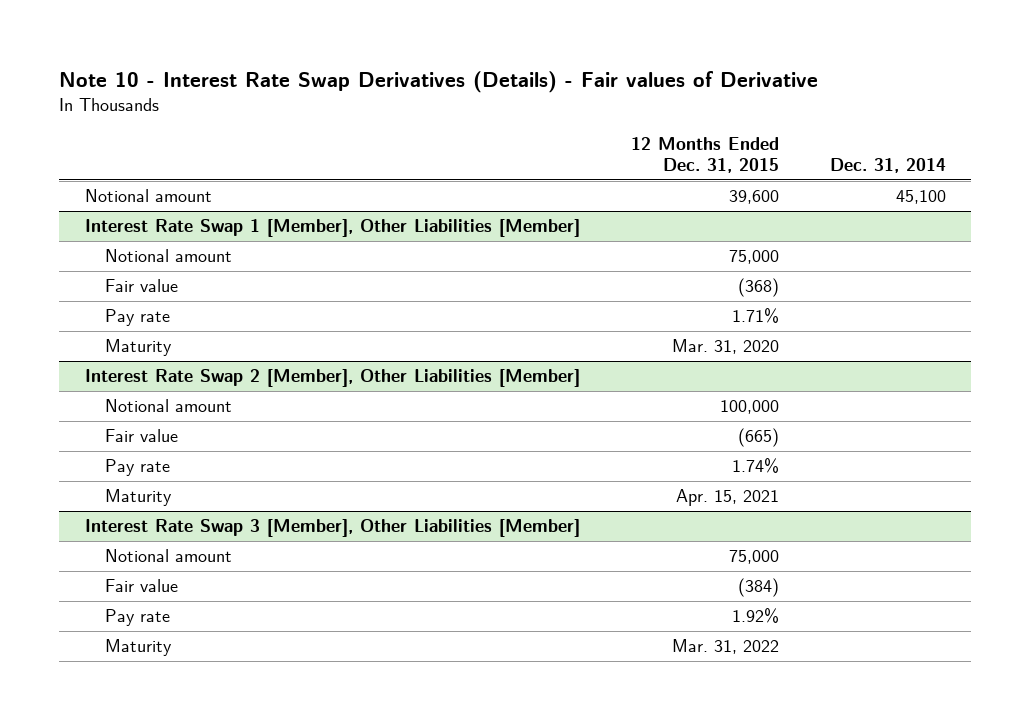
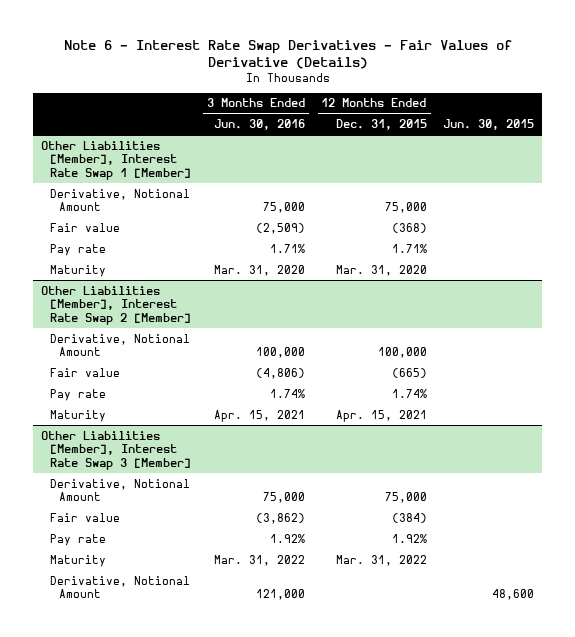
- Note 10 - Interest Rate Swap Derivatives (Details) - Fair values of Derivative
+ Note 6 - Interest Rate Swap Derivatives - Fair Values of Derivative (Details)
- | 12 Months Ended Dec. 31, 2015 | Dec. 31, 2014
+ | 3 Months Ended Jun. 30, 2016 | 12 Months Ended Dec. 31, 2015 | Jun. 30, 2015
- Notional amount | 39,600 | 45,100
- Interest Rate Swap 1 [Member], Other Liabilities [Member]
- Notional amount | 75,000 |
+ Other Liabilities [Member], Interest Rate Swap 1 [Member]
+ Derivative, Notional Amount | 75,000 | 75,000 |
- Interest Rate Swap 2 [Member], Other Liabilities [Member]
- Notional amount | 100,000 |
+ Other Liabilities [Member], Interest Rate Swap 2 [Member]
+ Derivative, Notional Amount | 100,000 | 100,000 |
- Interest Rate Swap 3 [Member], Other Liabilities [Member]
- Notional amount | 75,000 |
+ Other Liabilities [Member], Interest Rate Swap 3 [Member]
+ Derivative, Notional Amount | 75,000 | 75,000 |
+ Derivative, Notional Amount | 121,000 | | 48,600

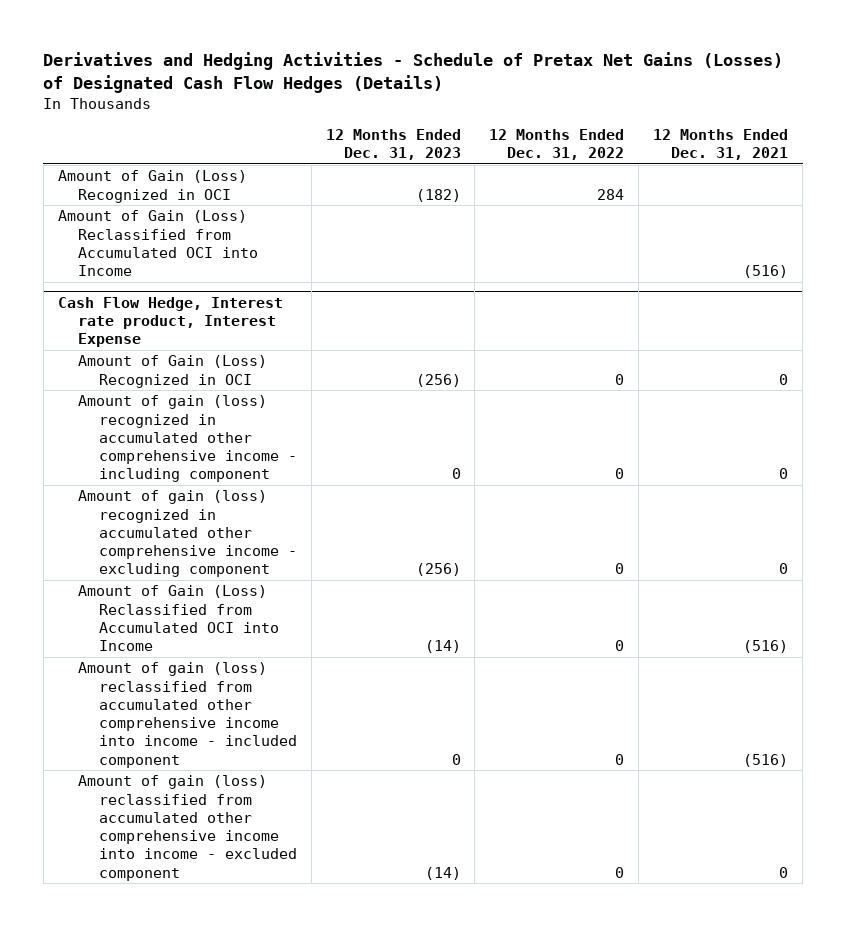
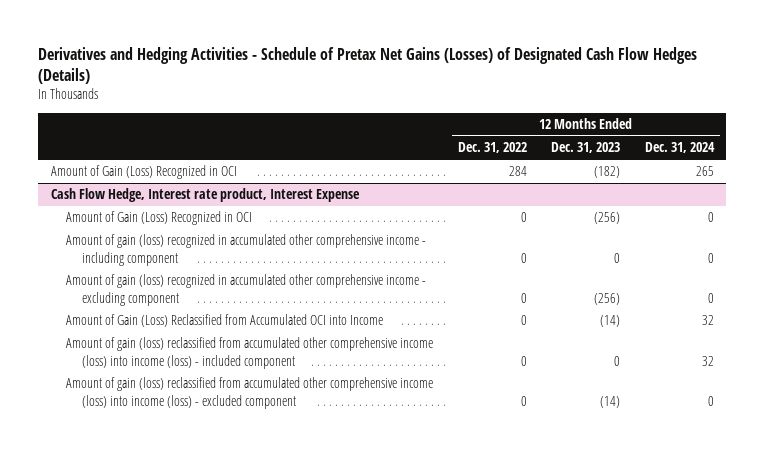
- | 12 Months Ended Dec. 31, 2023 | 12 Months Ended Dec. 31, 2022 | 12 Months Ended Dec. 31, 2021
+ | 12 Months Ended Dec. 31, 2022 | 12 Months Ended Dec. 31, 2023 | 12 Months Ended Dec. 31, 2024
- Amount of Gain (Loss) Reclassified from Accumulated OCI into Income | | | (516)
@ Cash Flow Hedge, Interest rate product, Interest Expense
- Amount of gain (loss) reclassified from accumulated other comprehensive income into income - included component | 0 | 0 | (516)
- Amount of gain (loss) reclassified from accumulated other comprehensive income into income - excluded component | (14) | 0 | 0
+ Amount of gain (loss) reclassified from accumulated other comprehensive income (loss) into income (loss) - included component | 0 | 0 | 32
+ Amount of gain (loss) reclassified from accumulated other comprehensive income (loss) into income (loss) - excluded component | 0 | (14) | 0

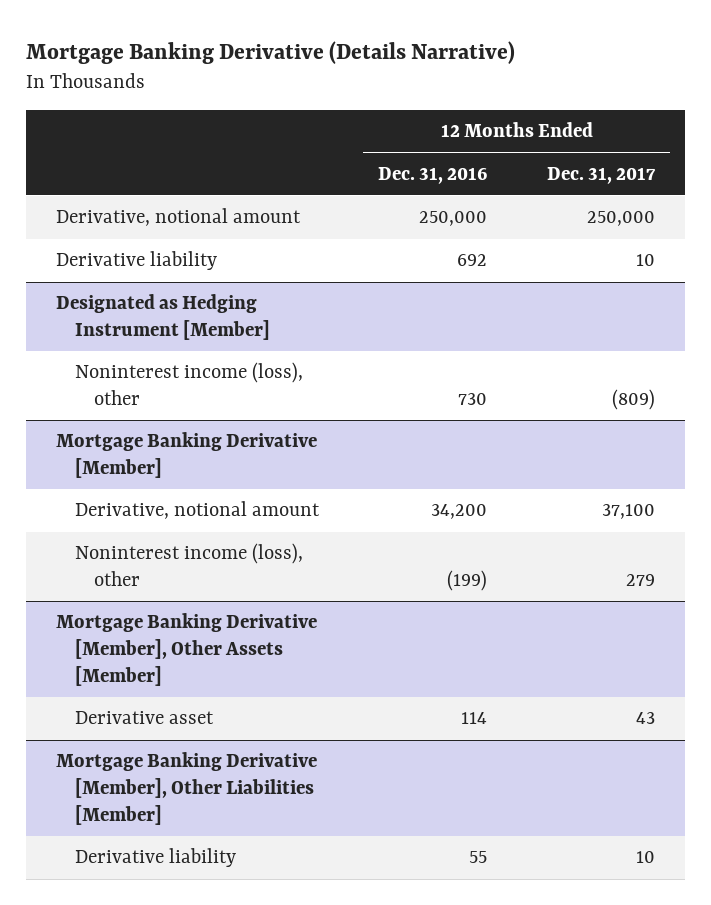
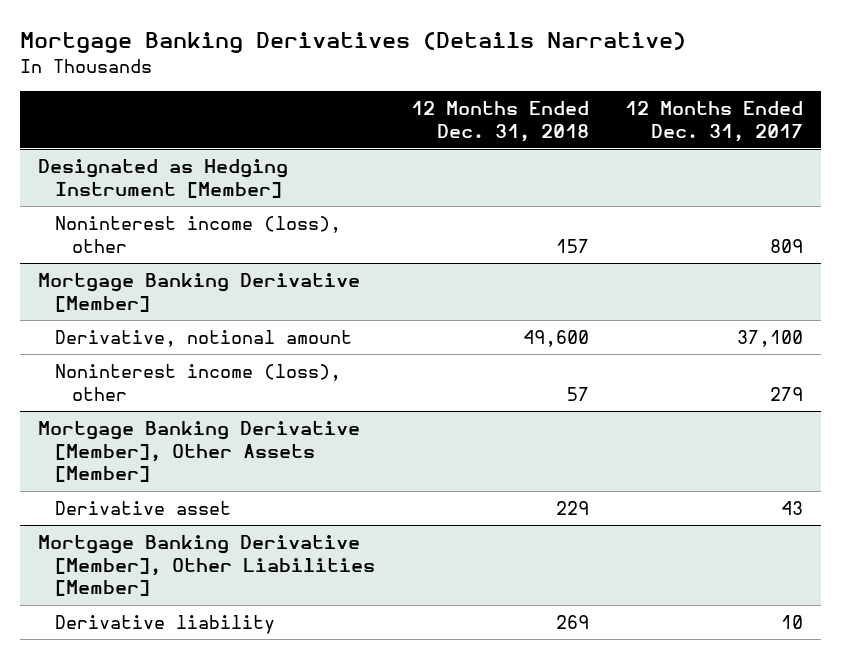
- Mortgage Banking Derivative (Details Narrative)
+ Mortgage Banking Derivatives (Details Narrative)
- | 12 Months Ended Dec. 31, 2016 | 12 Months Ended Dec. 31, 2017
+ | 12 Months Ended Dec. 31, 2018 | 12 Months Ended Dec. 31, 2017
- Derivative, notional amount | 250,000 | 250,000
- Derivative liability | 692 | 10
@ Designated as Hedging Instrument [Member]
- Noninterest income (loss), other | 730 | (809)
+ Noninterest income (loss), other | 157 | 809

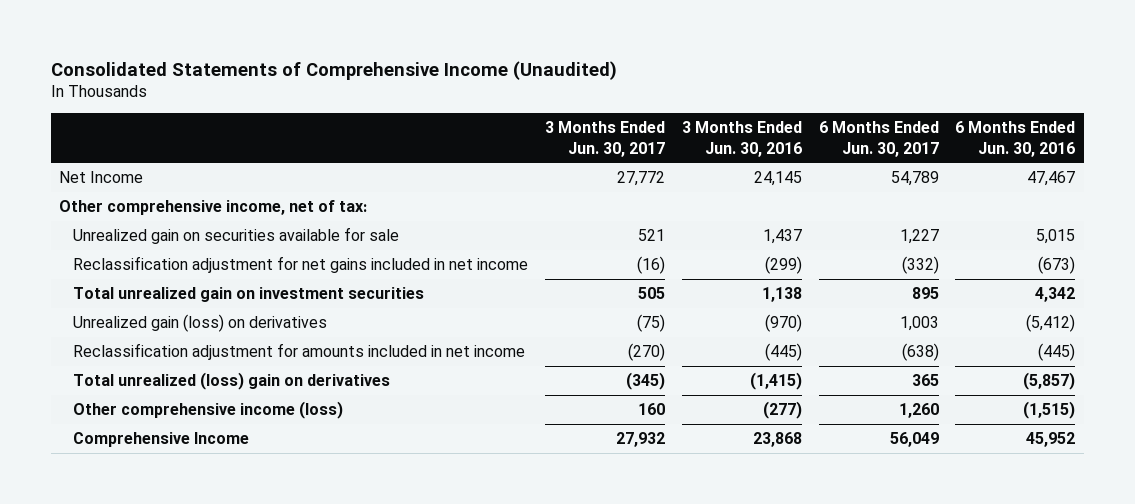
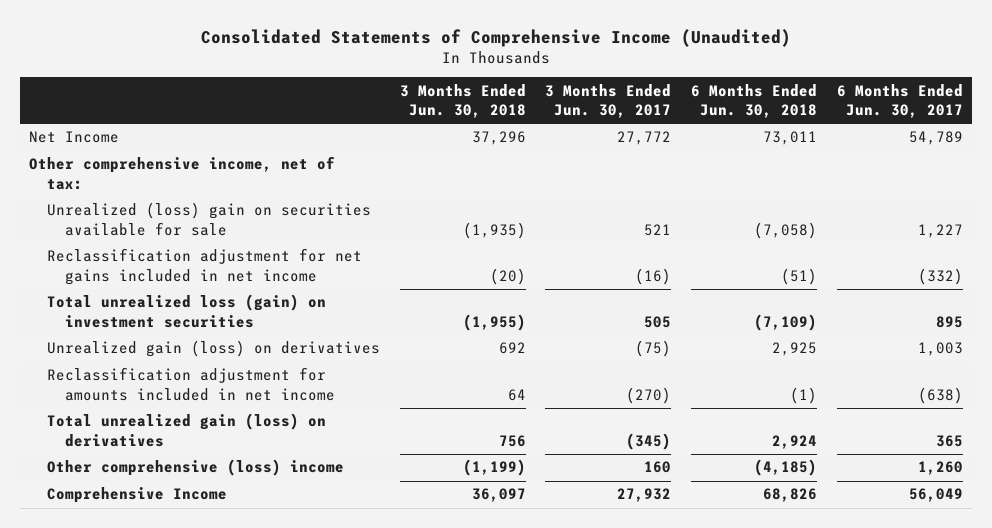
- | 3 Months Ended Jun. 30, 2017 | 3 Months Ended Jun. 30, 2016 | 6 Months Ended Jun. 30, 2017 | 6 Months Ended Jun. 30, 2016
+ | 3 Months Ended Jun. 30, 2018 | 3 Months Ended Jun. 30, 2017 | 6 Months Ended Jun. 30, 2018 | 6 Months Ended Jun. 30, 2017
- Unrealized gain on securities available for sale | 521 | 1,437 | 1,227 | 5,015
+ Unrealized (loss) gain on securities available for sale | (1,935) | 521 | (7,058) | 1,227
- Total unrealized gain on investment securities | 505 | 1,138 | 895 | 4,342
+ Total unrealized loss (gain) on investment securities | (1,955) | 505 | (7,109) | 895
- Total unrealized (loss) gain on derivatives | (345) | (1,415) | 365 | (5,857)
- Other comprehensive income (loss) | 160 | (277) | 1,260 | (1,515)
+ Total unrealized gain (loss) on derivatives | 756 | (345) | 2,924 | 365
+ Other comprehensive (loss) income | (1,199) | 160 | (4,185) | 1,260

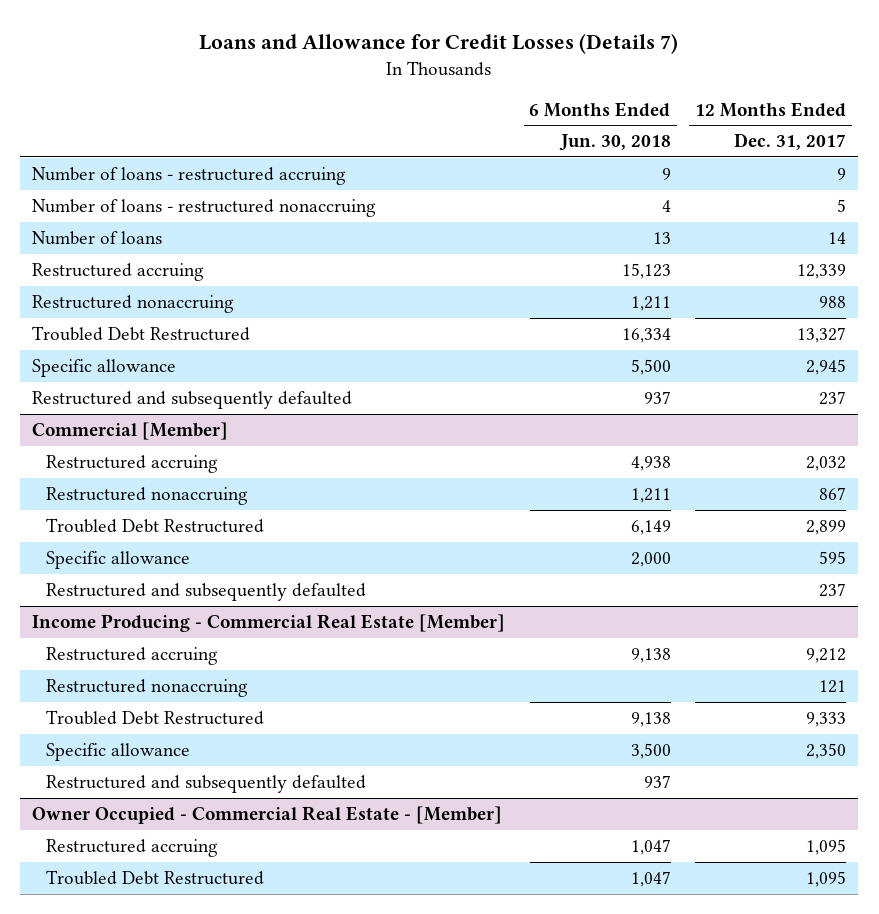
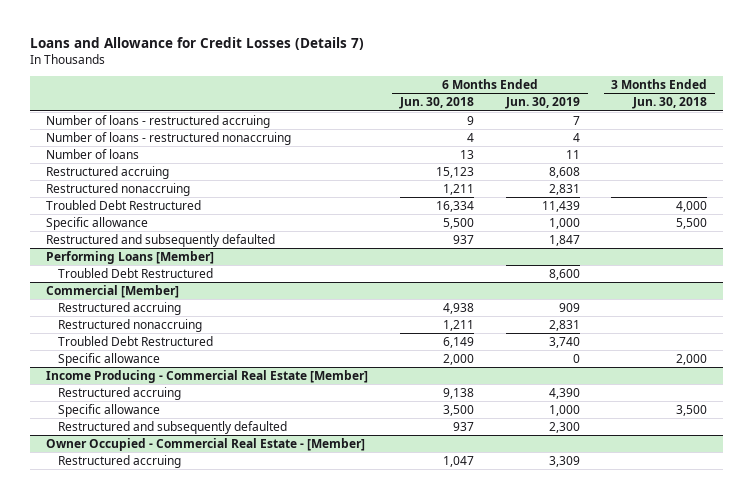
- | 6 Months Ended Jun. 30, 2018 | 12 Months Ended Dec. 31, 2017
+ | 6 Months Ended Jun. 30, 2018 | 6 Months Ended Jun. 30, 2019 | 3 Months Ended Jun. 30, 2018
+ Performing Loans [Member]
+ Troubled Debt Restructured | | 8,600 |
@ Commercial [Member]
- Restructured and subsequently defaulted | | 237
@ Income Producing - Commercial Real Estate [Member]
- Restructured nonaccruing | | 121
- Troubled Debt Restructured | 9,138 | 9,333
@ Owner Occupied - Commercial Real Estate - [Member]
- Troubled Debt Restructured | 1,047 | 1,095

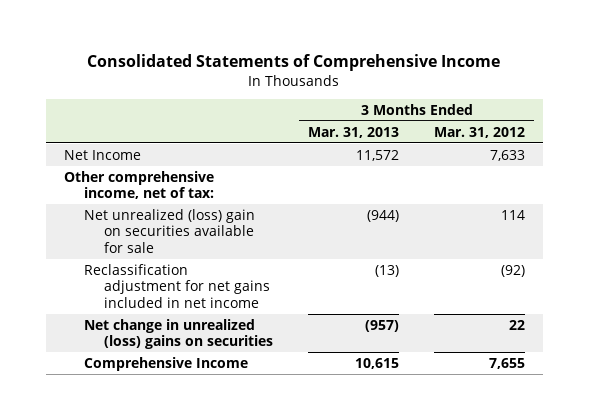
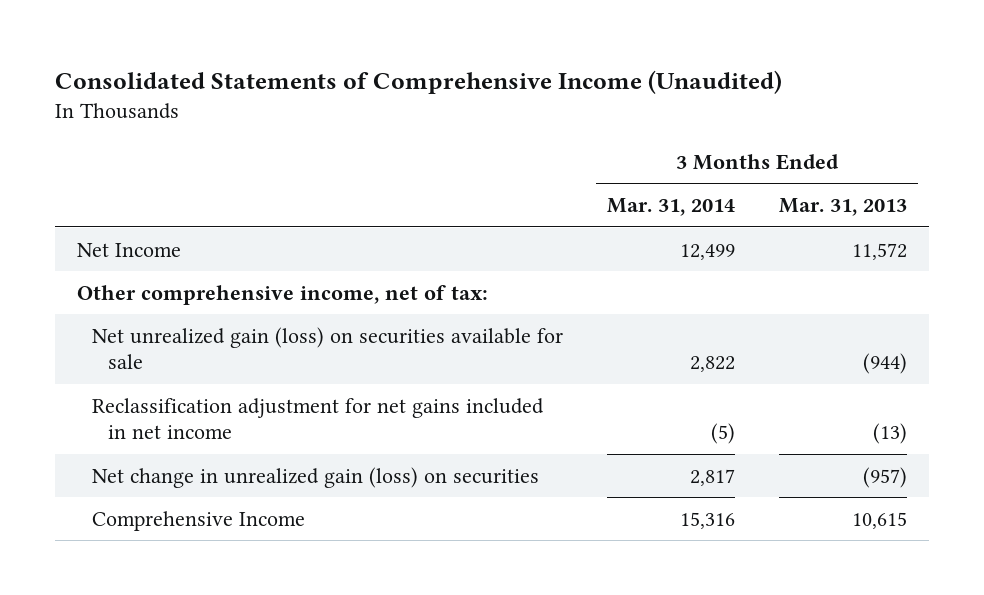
- Consolidated Statements of Comprehensive Income
+ Consolidated Statements of Comprehensive Income (Unaudited)
- | 3 Months Ended Mar. 31, 2013 | 3 Months Ended Mar. 31, 2012
+ | 3 Months Ended Mar. 31, 2014 | 3 Months Ended Mar. 31, 2013
- Net unrealized (loss) gain on securities available for sale | (944) | 114
+ Net unrealized gain (loss) on securities available for sale | 2,822 | (944)
- Net change in unrealized (loss) gains on securities | (957) | 22
+ Net change in unrealized gain (loss) on securities | 2,817 | (957)

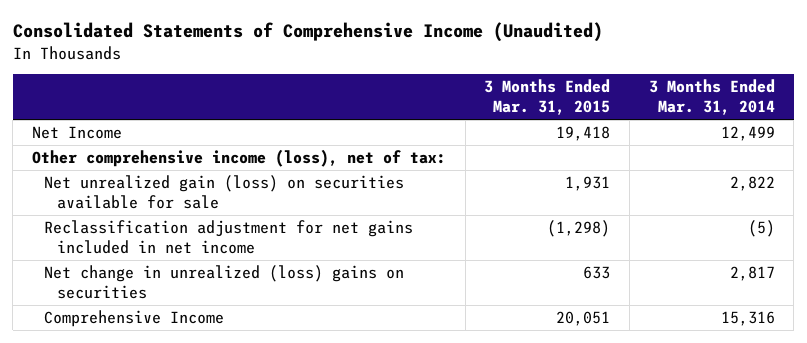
- | 3 Months Ended Mar. 31, 2014 | 3 Months Ended Mar. 31, 2013
+ | 3 Months Ended Mar. 31, 2015 | 3 Months Ended Mar. 31, 2014
- Other comprehensive income, net of tax:
+ Other comprehensive income (loss), net of tax:
- Net change in unrealized gain (loss) on securities | 2,817 | (957)
+ Net change in unrealized (loss) gains on securities | 633 | 2,817

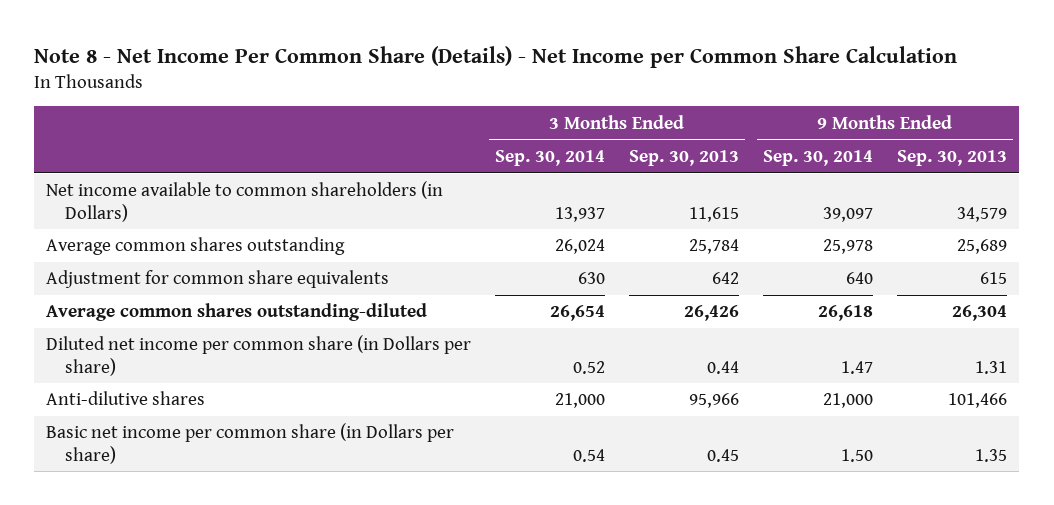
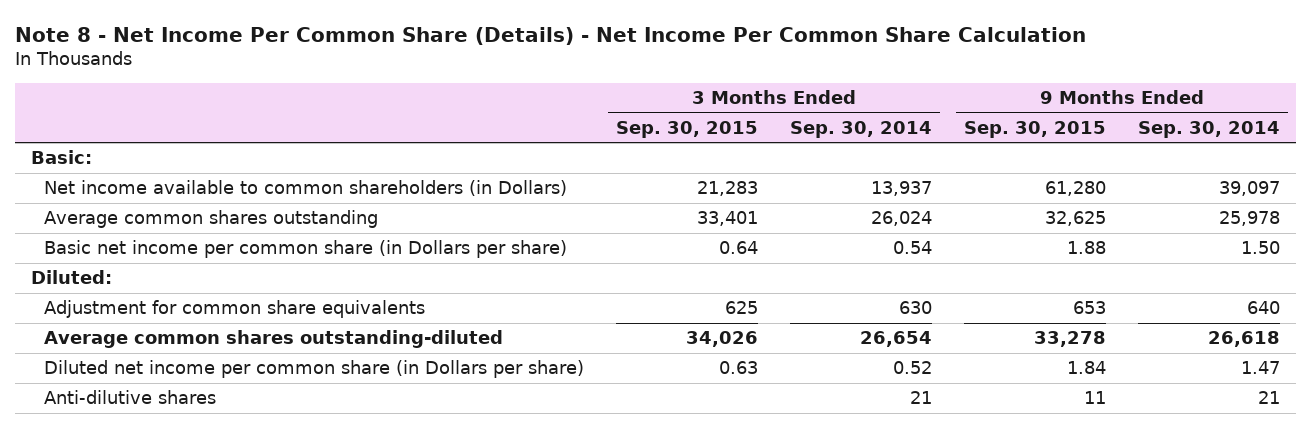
- Note 8 - Net Income Per Common Share (Details) - Net Income per Common Share Calculation
+ Note 8 - Net Income Per Common Share (Details) - Net Income Per Common Share Calculation
- | 3 Months Ended Sep. 30, 2014 | 3 Months Ended Sep. 30, 2013 | 9 Months Ended Sep. 30, 2014 | 9 Months Ended Sep. 30, 2013
+ | 3 Months Ended Sep. 30, 2015 | 3 Months Ended Sep. 30, 2014 | 9 Months Ended Sep. 30, 2015 | 9 Months Ended Sep. 30, 2014
+ Basic:
moved up: Basic net income per common share (in Dollars per share) | 0.64 | 0.54 | 1.88 | 1.50
+ Diluted:
- Anti-dilutive shares | 21,000 | 95,966 | 21,000 | 101,466
+ Anti-dilutive shares | | 21 | 11 | 21

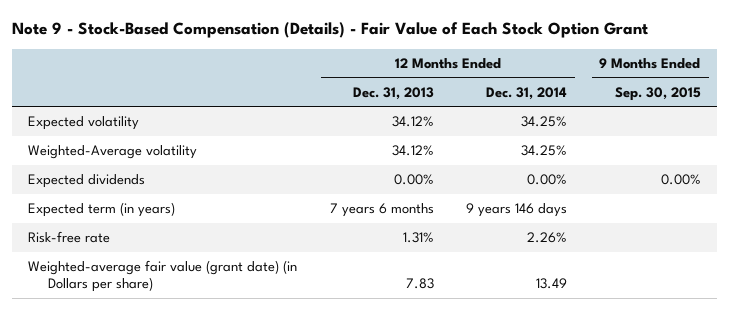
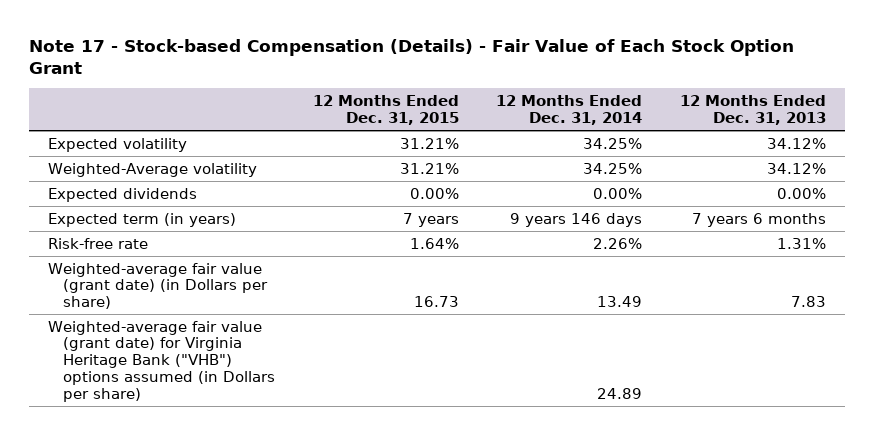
- Note 9 - Stock-Based Compensation (Details) - Fair Value of Each Stock Option Grant
+ Note 17 - Stock-based Compensation (Details) - Fair Value of Each Stock Option Grant
- | 12 Months Ended Dec. 31, 2013 | 12 Months Ended Dec. 31, 2014 | 9 Months Ended Sep. 30, 2015
+ | 12 Months Ended Dec. 31, 2015 | 12 Months Ended Dec. 31, 2014 | 12 Months Ended Dec. 31, 2013
+ Weighted-average fair value (grant date) for Virginia Heritage Bank ("VHB") options assumed (in Dollars per share) | | 24.89 |

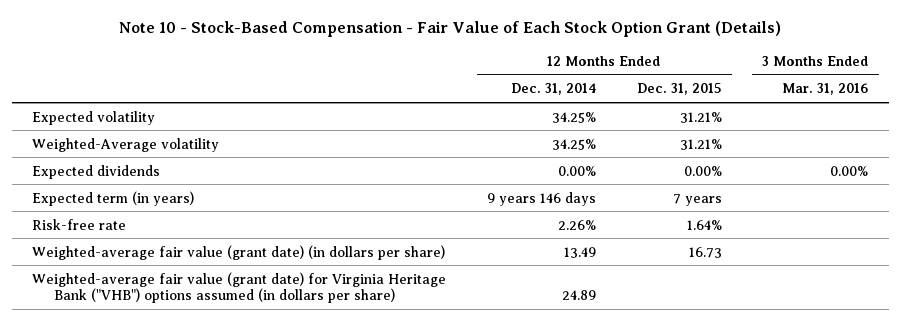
- Note 17 - Stock-based Compensation (Details) - Fair Value of Each Stock Option Grant
+ Note 10 - Stock-Based Compensation - Fair Value of Each Stock Option Grant (Details)
- | 12 Months Ended Dec. 31, 2015 | 12 Months Ended Dec. 31, 2014 | 12 Months Ended Dec. 31, 2013
+ | 12 Months Ended Dec. 31, 2014 | 12 Months Ended Dec. 31, 2015 | 3 Months Ended Mar. 31, 2016
- Weighted-average fair value (grant date) (in Dollars per share) | 16.73 | 13.49 | 7.83
- Weighted-average fair value (grant date) for Virginia Heritage Bank ("VHB") options assumed (in Dollars per share) | | 24.89 |
+ Weighted-average fair value (grant date) (in dollars per share) | 13.49 | 16.73 |
+ Weighted-average fair value (grant date) for Virginia Heritage Bank ("VHB") options assumed (in dollars per share) | 24.89 | |

